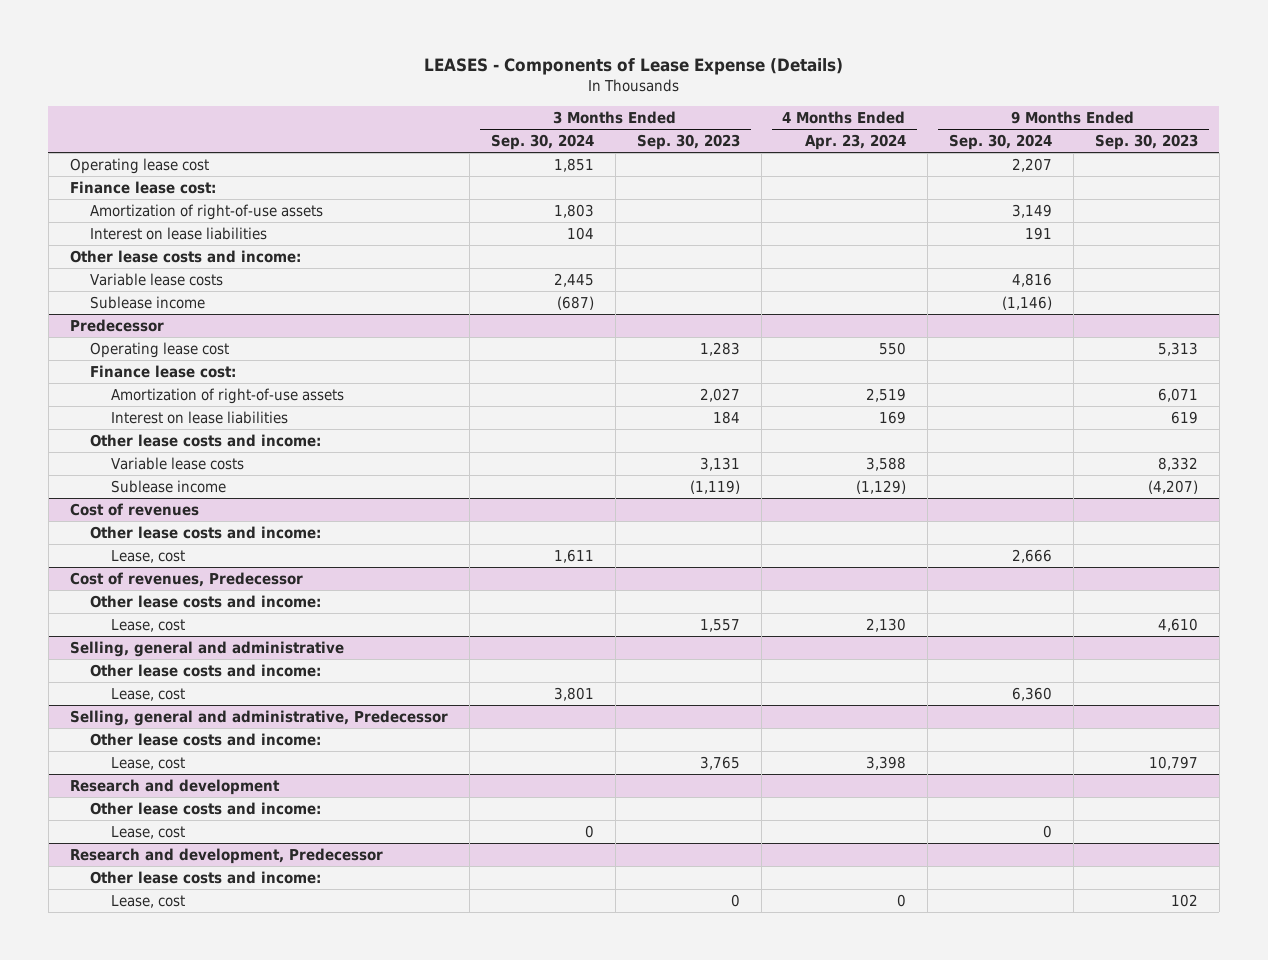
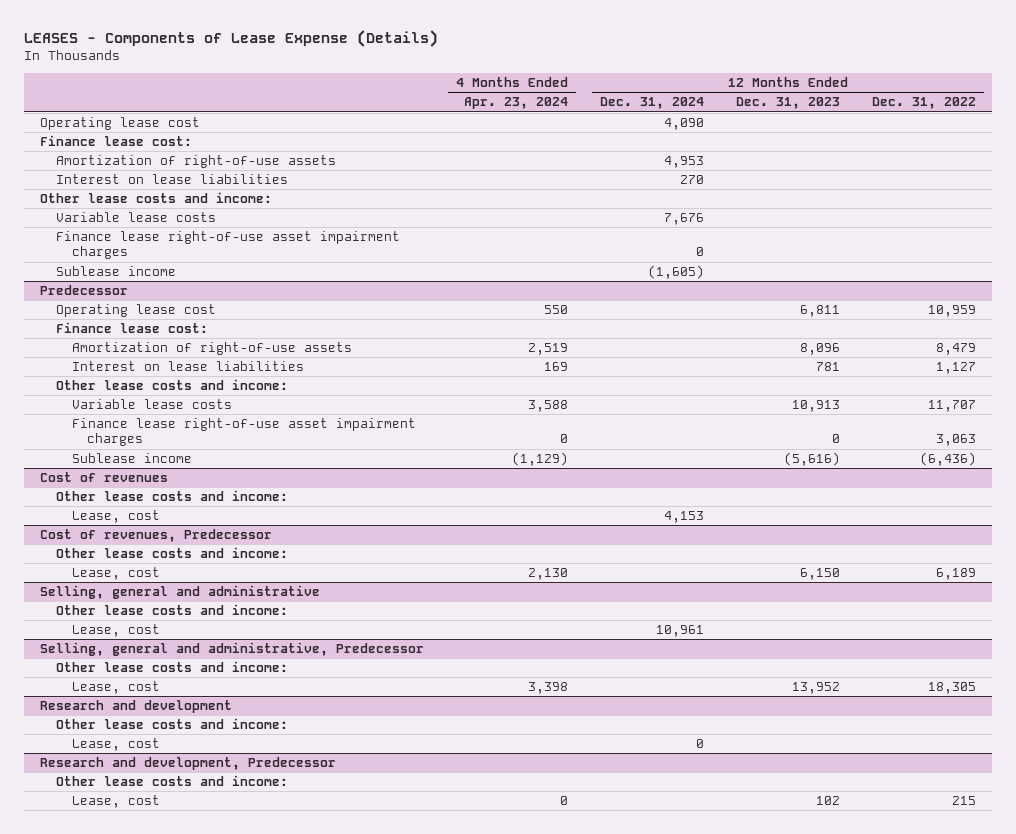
- | 3 Months Ended Sep. 30, 2024 | 3 Months Ended Sep. 30, 2023 | 4 Months Ended Apr. 23, 2024 | 9 Months Ended Sep. 30, 2024 | 9 Months Ended Sep. 30, 2023
+ | 4 Months Ended Apr. 23, 2024 | 12 Months Ended Dec. 31, 2024 | 12 Months Ended Dec. 31, 2023 | 12 Months Ended Dec. 31, 2022
+ Finance lease right-of-use asset impairment charges | | 0 | |
@ Predecessor
+ Finance lease right-of-use asset impairment charges | 0 | | 0 | 3,063

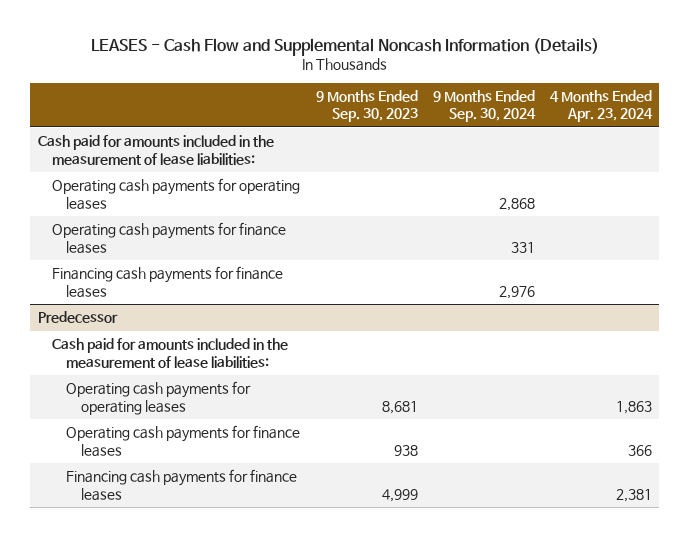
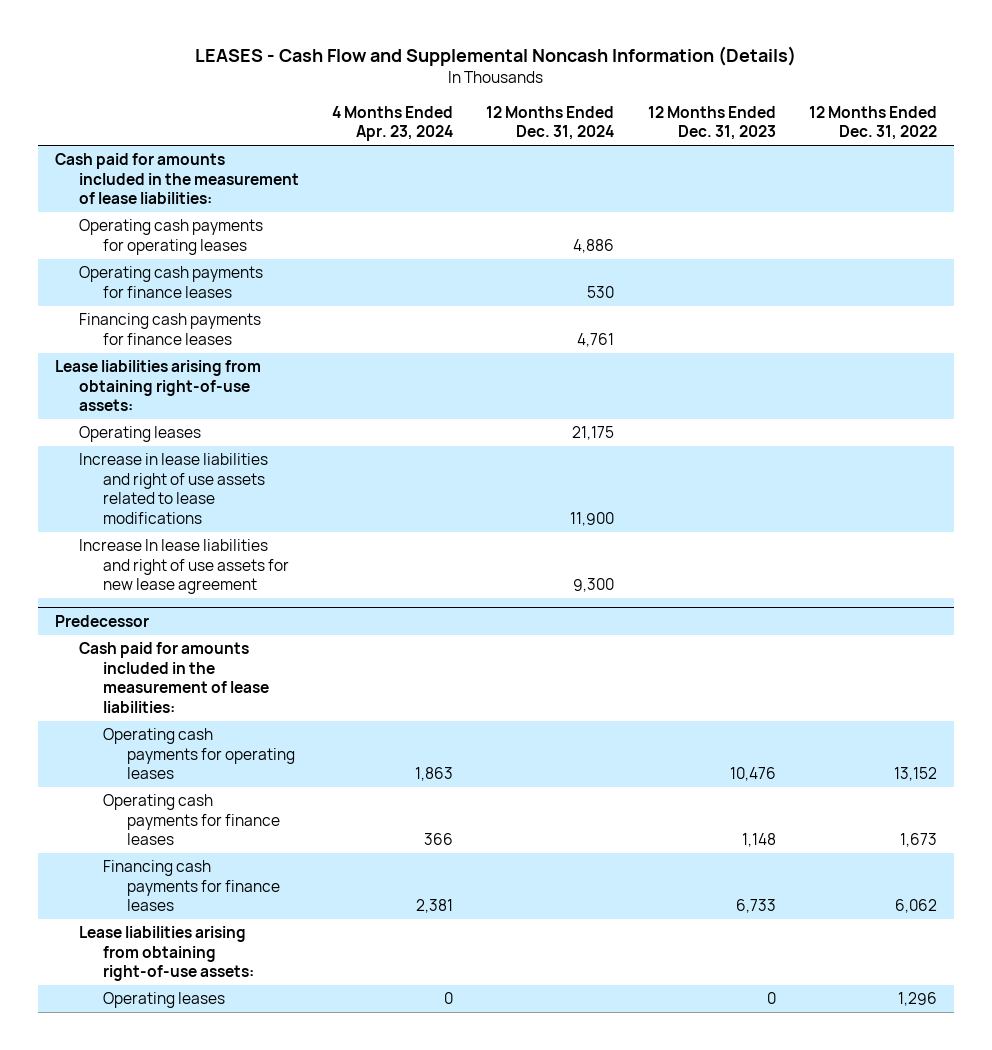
- | 9 Months Ended Sep. 30, 2023 | 9 Months Ended Sep. 30, 2024 | 4 Months Ended Apr. 23, 2024
+ | 4 Months Ended Apr. 23, 2024 | 12 Months Ended Dec. 31, 2024 | 12 Months Ended Dec. 31, 2023 | 12 Months Ended Dec. 31, 2022
+ Lease liabilities arising from obtaining right-of-use assets:
+ Operating leases | | 21,175 | |
+ Increase in lease liabilities and right of use assets related to lease modifications | | 11,900 | |
+ Increase In lease liabilities and right of use assets for new lease agreement | | 9,300 | |
@ Predecessor
+ Lease liabilities arising from obtaining right-of-use assets:
+ Operating leases | 0 | | 0 | 1,296

